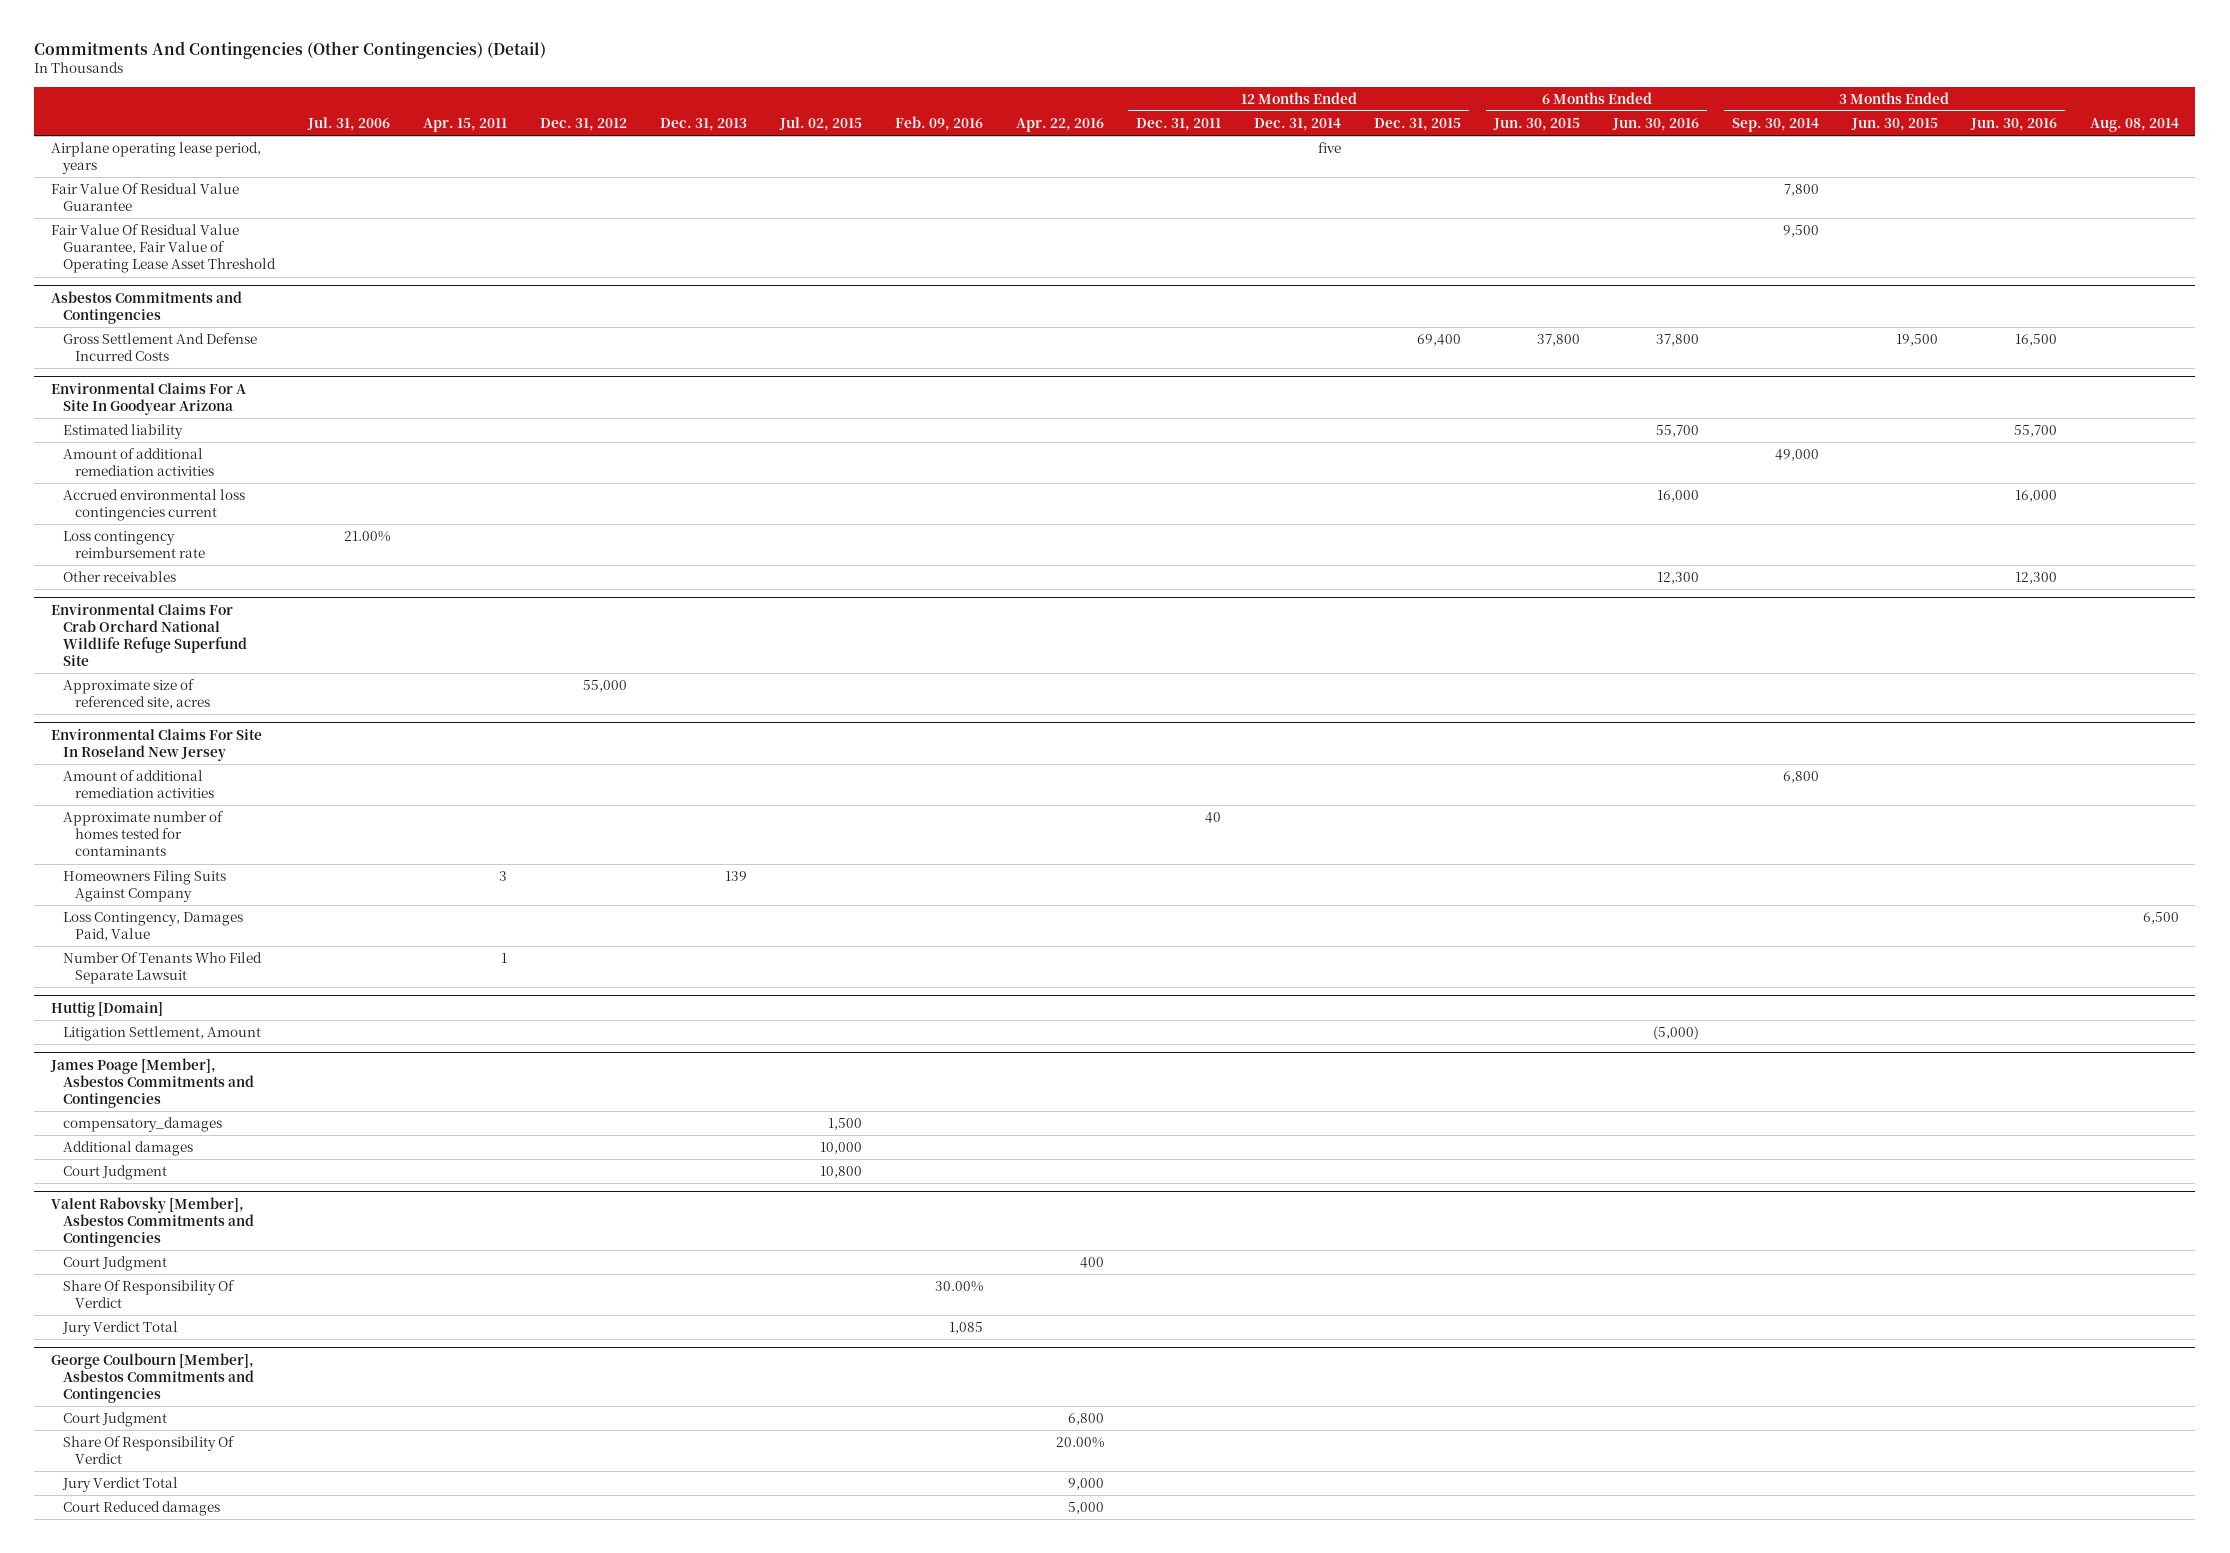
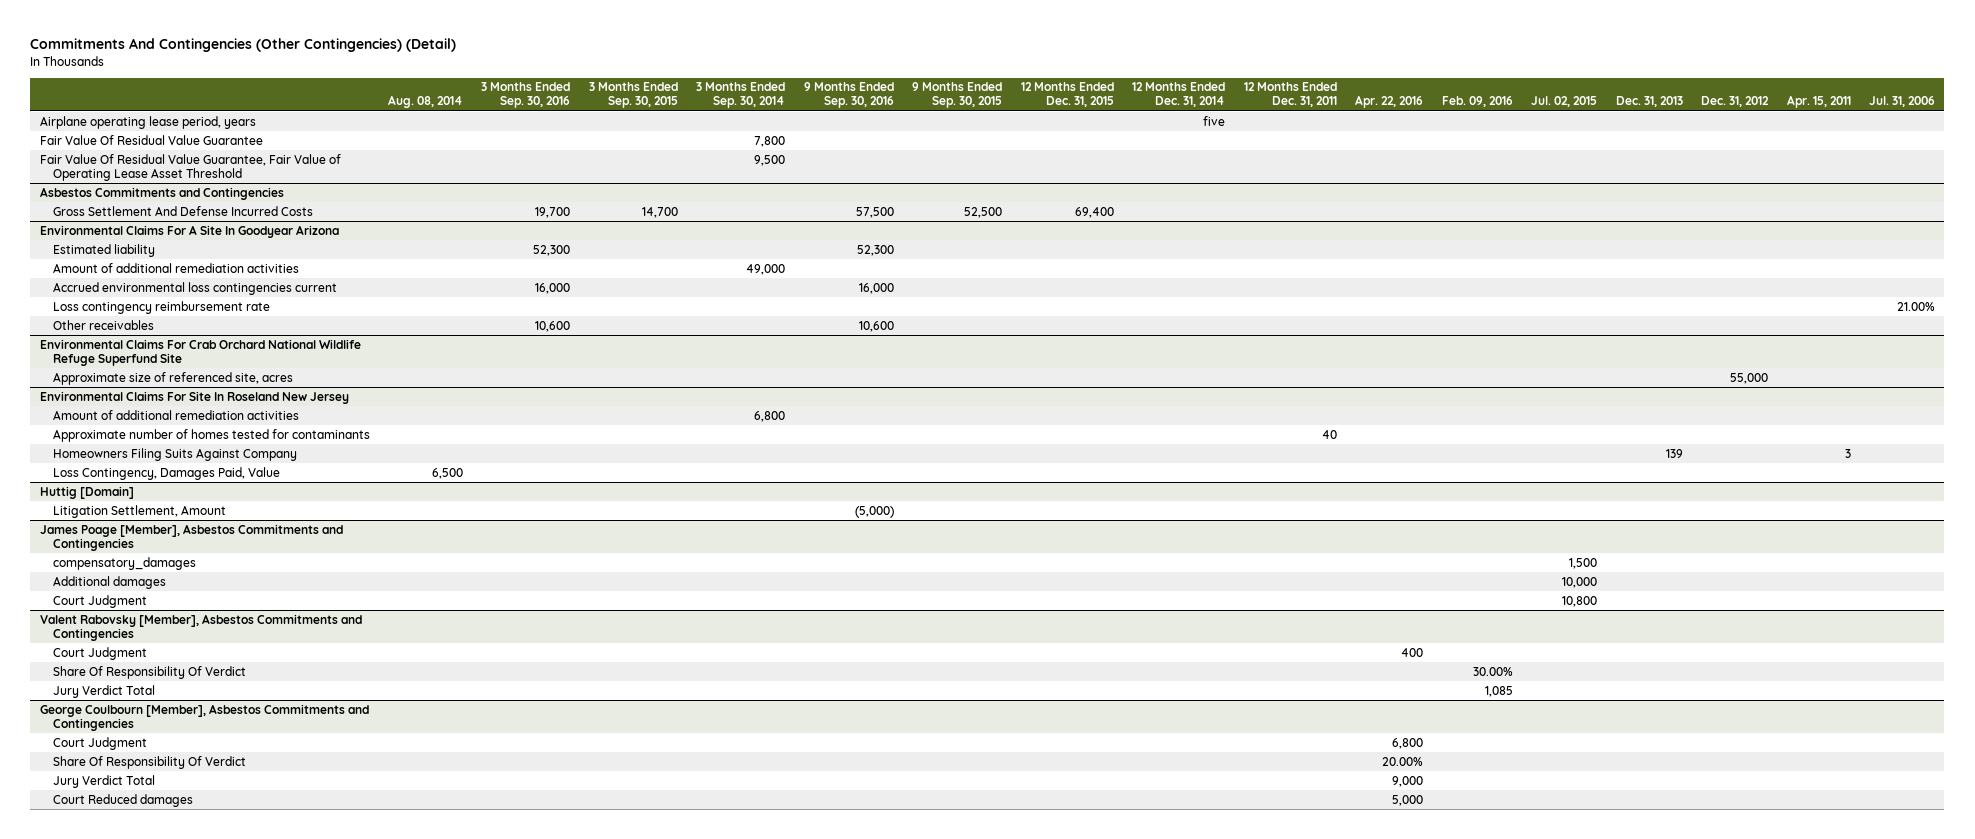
- | Jul. 31, 2006 | Apr. 15, 2011 | Dec. 31, 2012 | Dec. 31, 2013 | Jul. 02, 2015 | Feb. 09, 2016 | Apr. 22, 2016 | 12 Months Ended Dec. 31, 2011 | 12 Months Ended Dec. 31, 2014 | 12 Months Ended Dec. 31, 2015 | 6 Months Ended Jun. 30, 2015 | 6 Months Ended Jun. 30, 2016 | 3 Months Ended Sep. 30, 2014 | 3 Months Ended Jun. 30, 2015 | 3 Months Ended Jun. 30, 2016 | Aug. 08, 2014
+ | Aug. 08, 2014 | 3 Months Ended Sep. 30, 2016 | 3 Months Ended Sep. 30, 2015 | 3 Months Ended Sep. 30, 2014 | 9 Months Ended Sep. 30, 2016 | 9 Months Ended Sep. 30, 2015 | 12 Months Ended Dec. 31, 2015 | 12 Months Ended Dec. 31, 2014 | 12 Months Ended Dec. 31, 2011 | Apr. 22, 2016 | Feb. 09, 2016 | Jul. 02, 2015 | Dec. 31, 2013 | Dec. 31, 2012 | Apr. 15, 2011 | Jul. 31, 2006
@ Environmental Claims For Site In Roseland New Jersey
- Number Of Tenants Who Filed Separate Lawsuit | | 1 | | | | | | | | | | | | | |

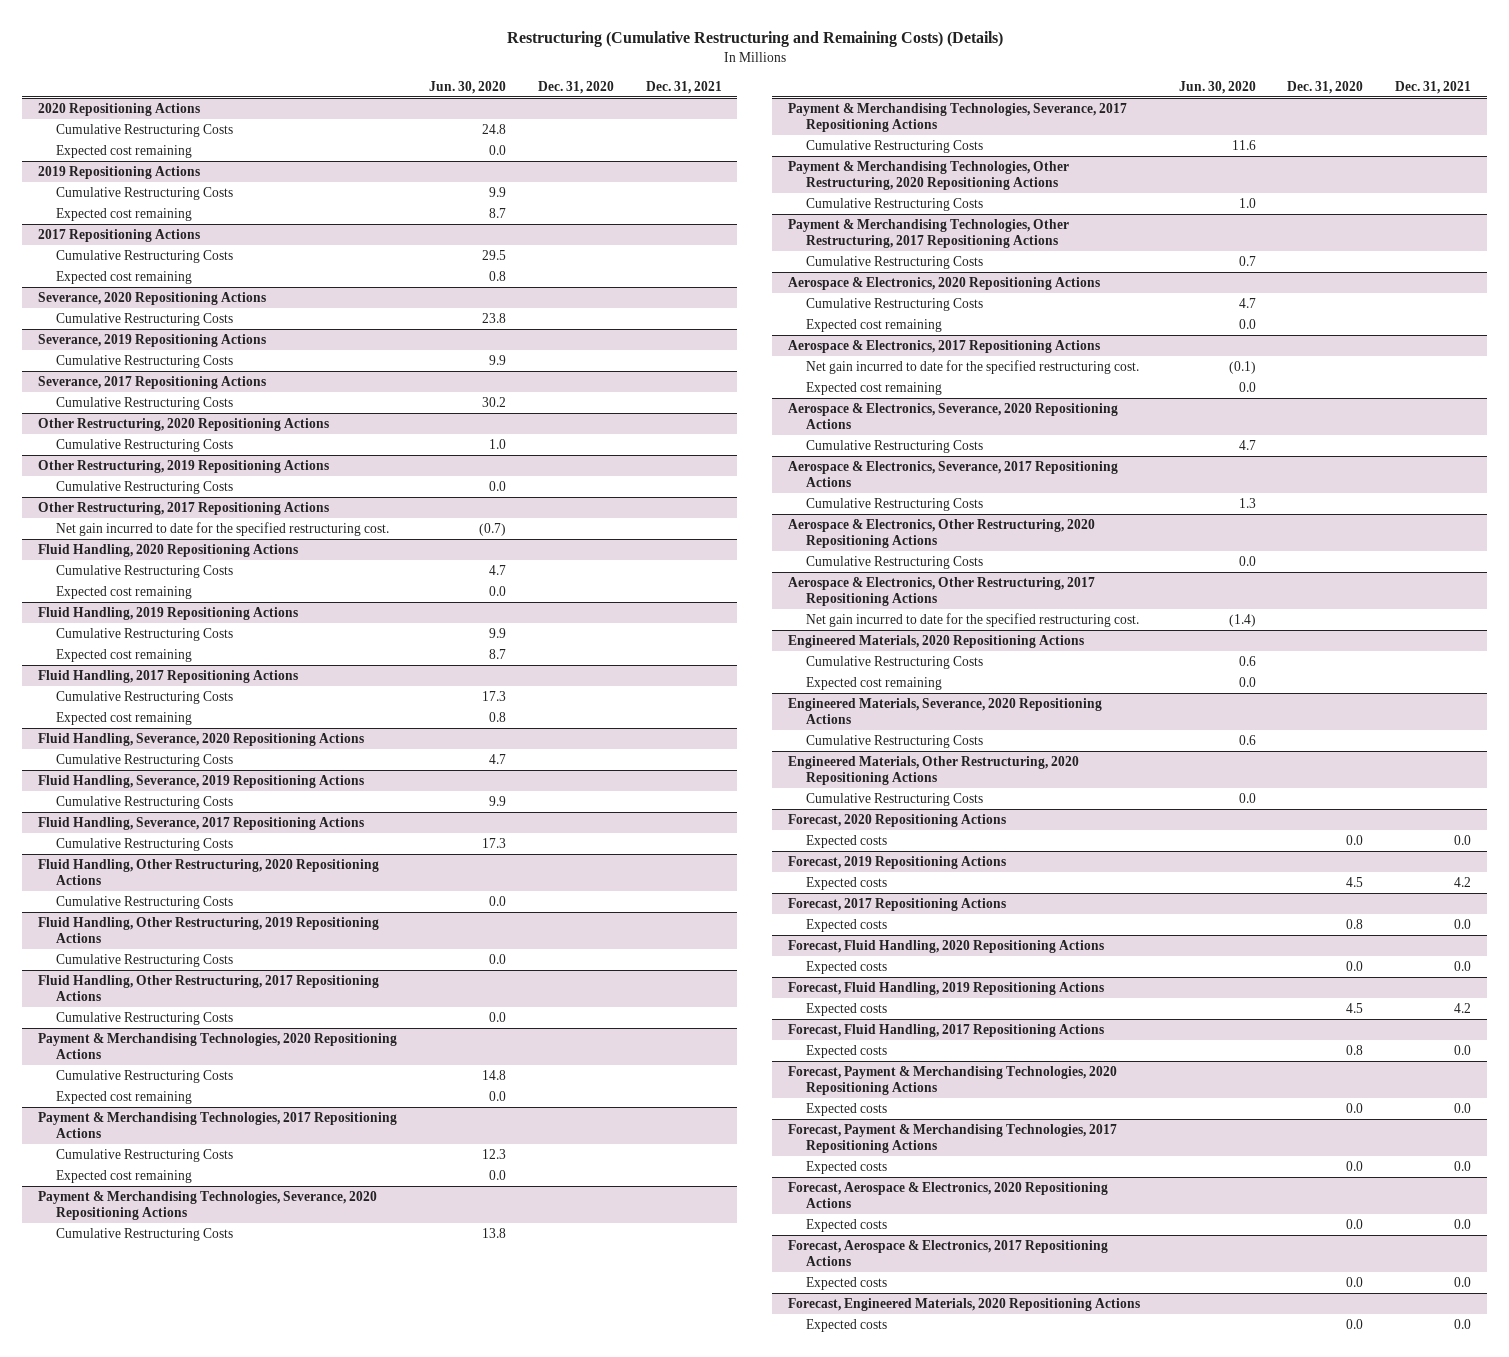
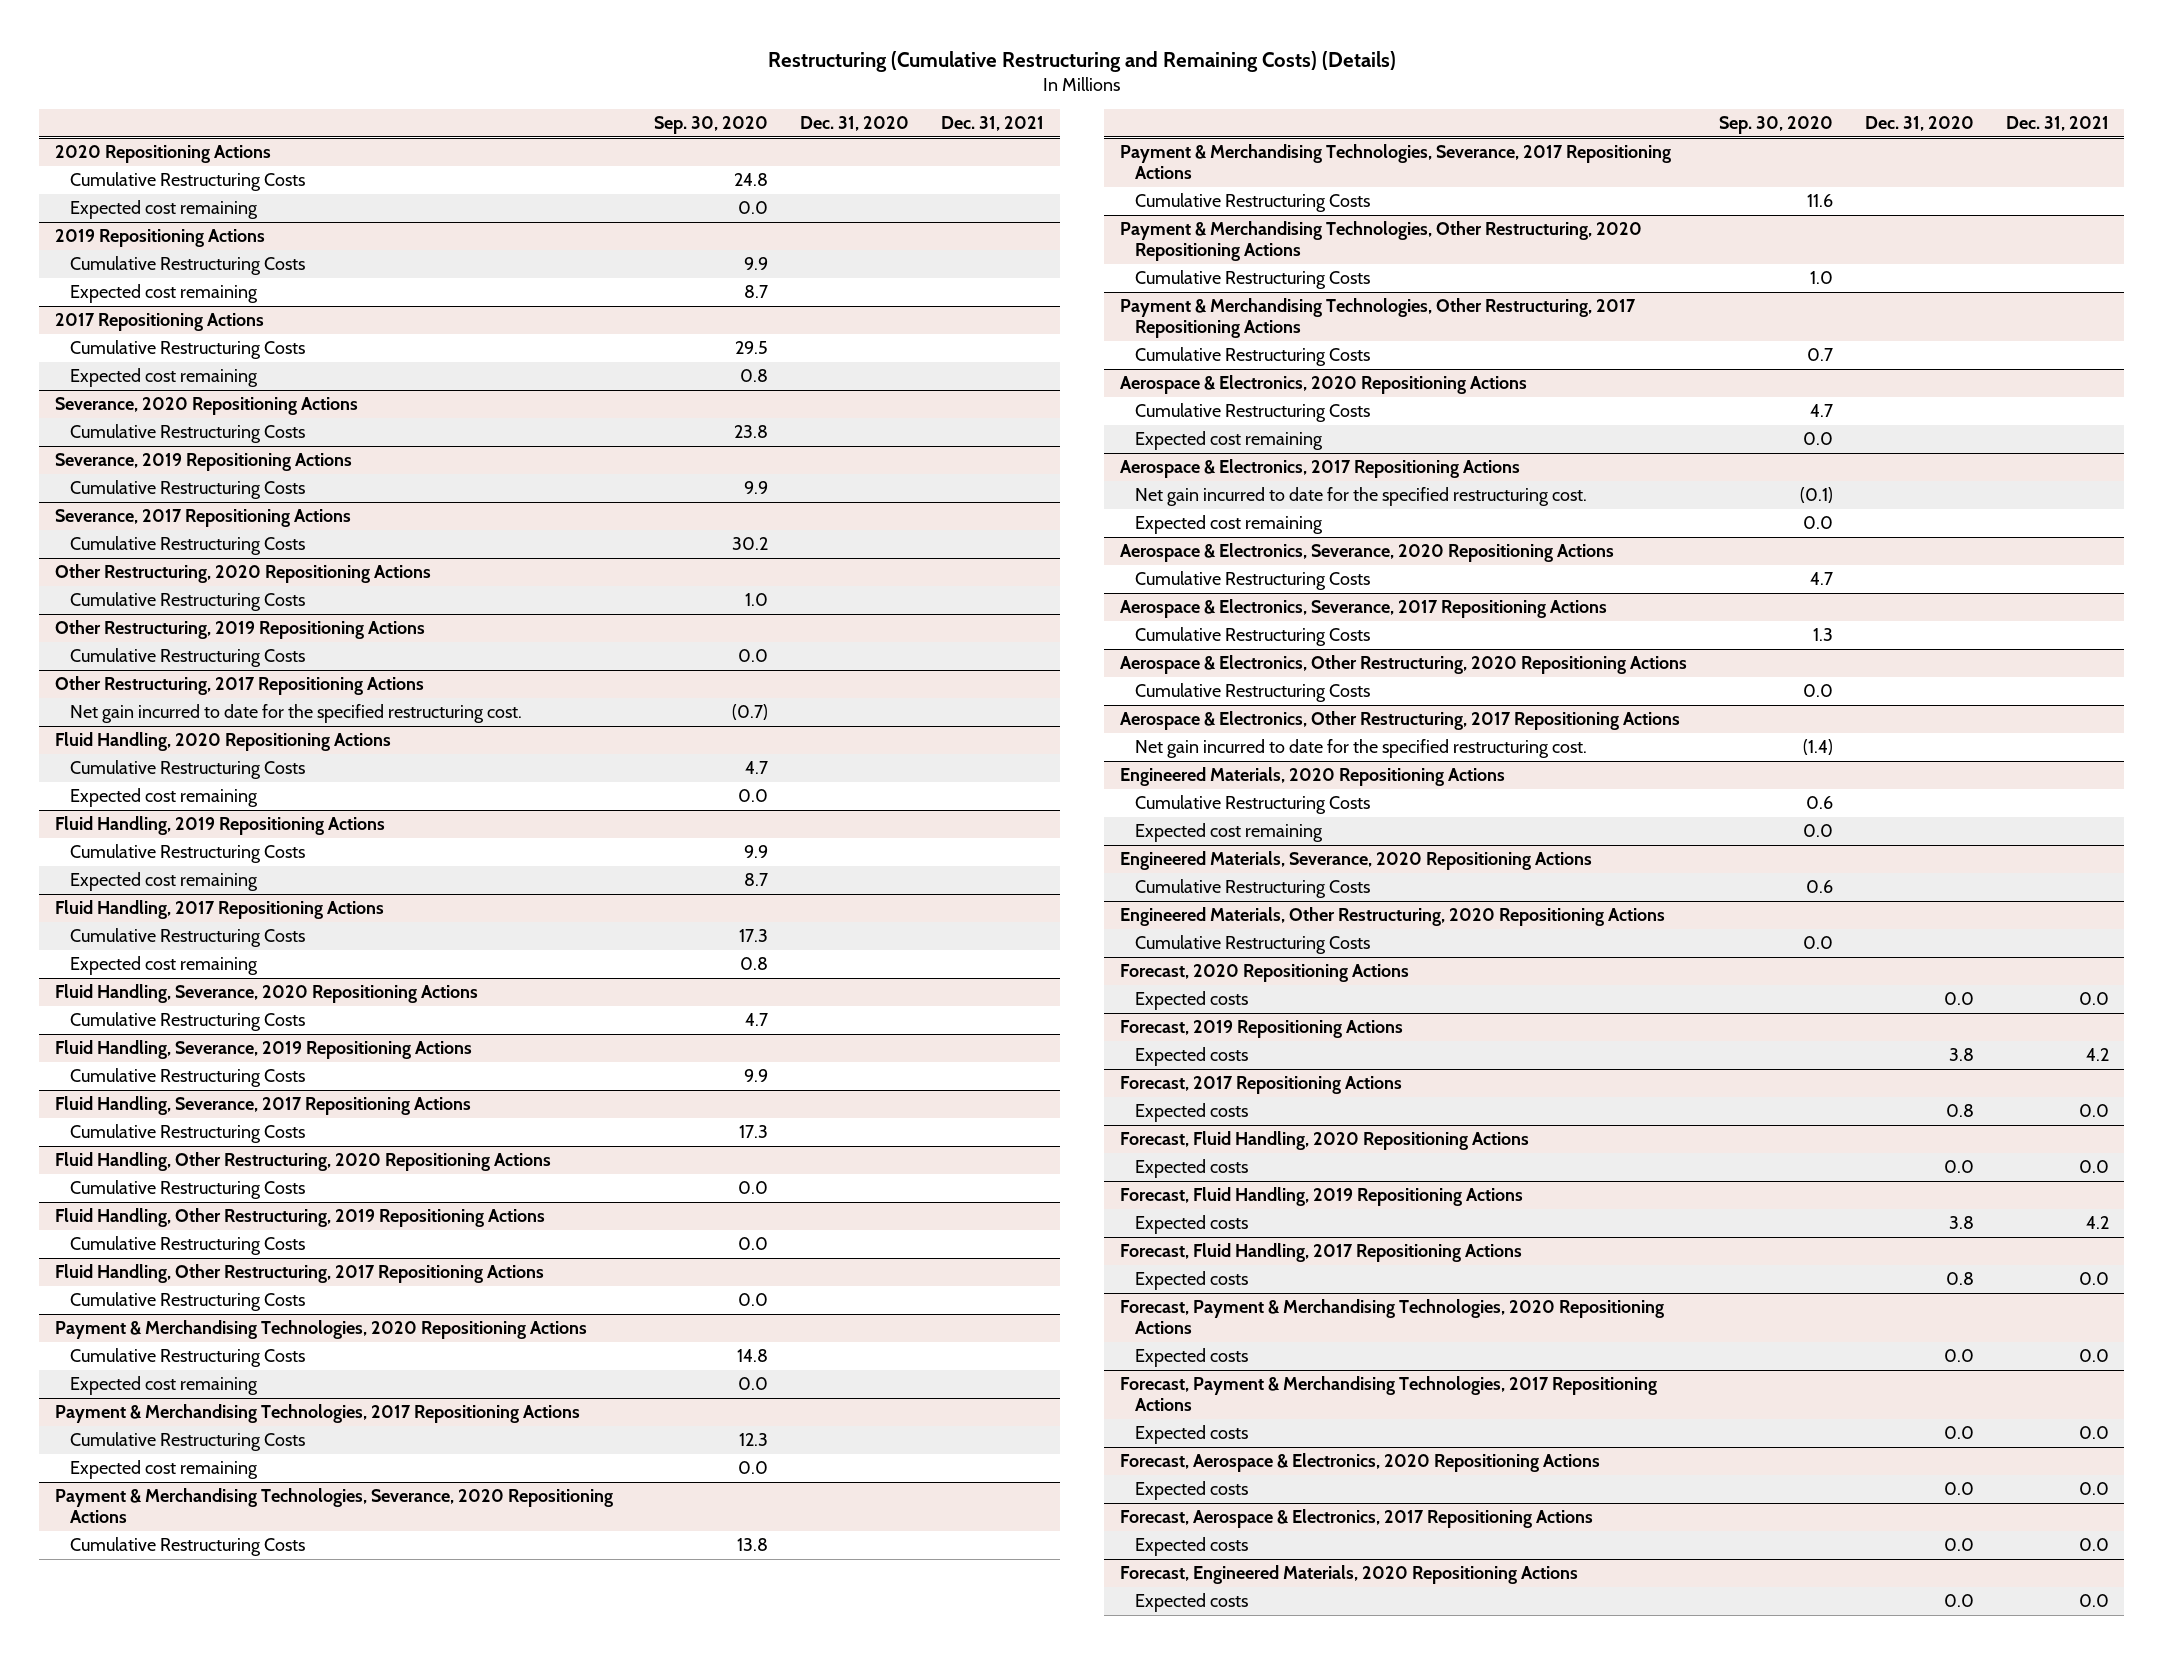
- | Jun. 30, 2020 | Dec. 31, 2020 | Dec. 31, 2021
+ | Sep. 30, 2020 | Dec. 31, 2020 | Dec. 31, 2021
@ Forecast, 2019 Repositioning Actions
- Expected costs | | 4.5 | 4.2
+ Expected costs | | 3.8 | 4.2
@ Forecast, Fluid Handling, 2019 Repositioning Actions
- Expected costs | | 4.5 | 4.2
+ Expected costs | | 3.8 | 4.2

